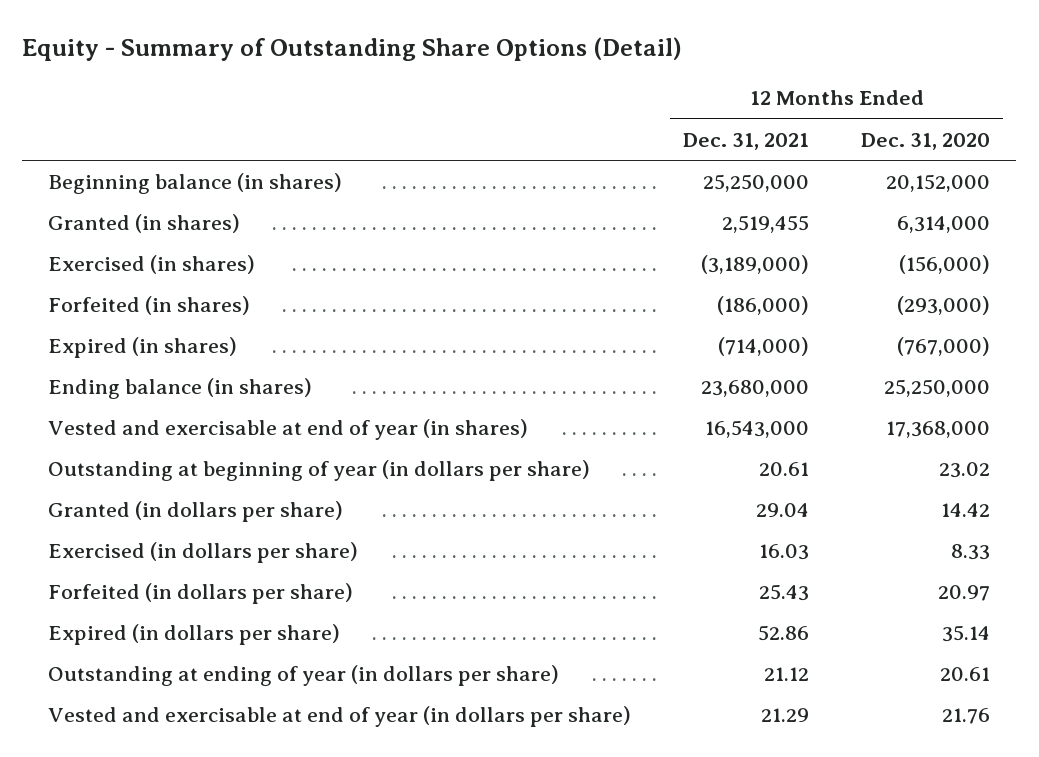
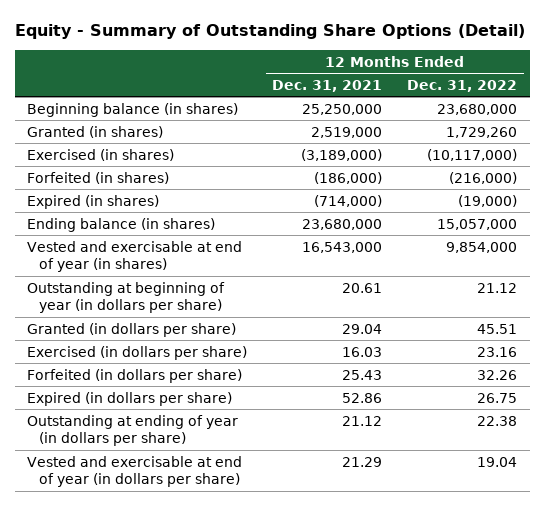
- | 12 Months Ended Dec. 31, 2021 | 12 Months Ended Dec. 31, 2020
+ | 12 Months Ended Dec. 31, 2021 | 12 Months Ended Dec. 31, 2022
- Granted (in shares) | 2,519,455 | 6,314,000
+ Granted (in shares) | 2,519,000 | 1,729,260

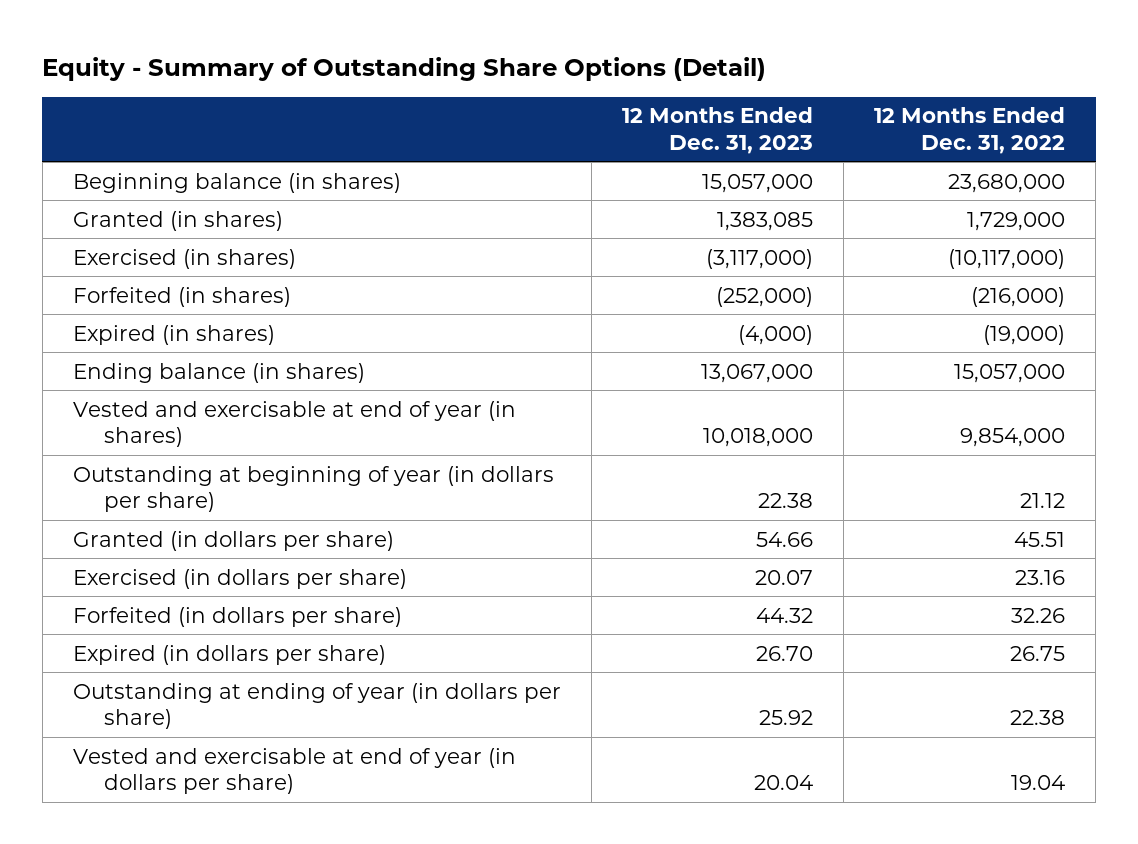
- | 12 Months Ended Dec. 31, 2021 | 12 Months Ended Dec. 31, 2022
+ | 12 Months Ended Dec. 31, 2023 | 12 Months Ended Dec. 31, 2022
- Granted (in shares) | 2,519,000 | 1,729,260
+ Granted (in shares) | 1,383,085 | 1,729,000

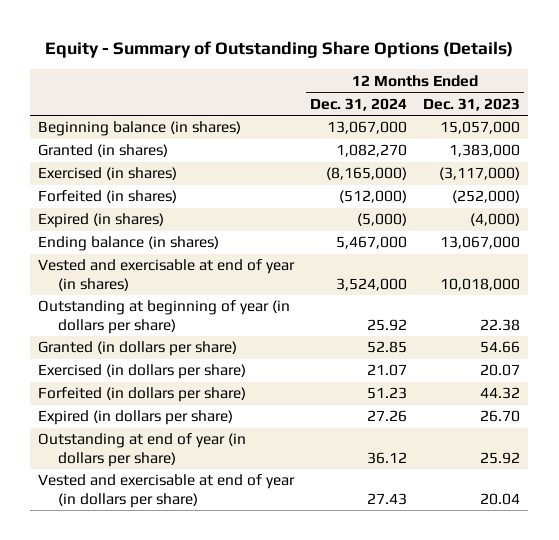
- Equity - Summary of Outstanding Share Options (Detail)
+ Equity - Summary of Outstanding Share Options (Details)
- | 12 Months Ended Dec. 31, 2023 | 12 Months Ended Dec. 31, 2022
+ | 12 Months Ended Dec. 31, 2024 | 12 Months Ended Dec. 31, 2023
- Granted (in shares) | 1,383,085 | 1,729,000
+ Granted (in shares) | 1,082,270 | 1,383,000
- Outstanding at ending of year (in dollars per share) | 25.92 | 22.38
+ Outstanding at end of year (in dollars per share) | 36.12 | 25.92

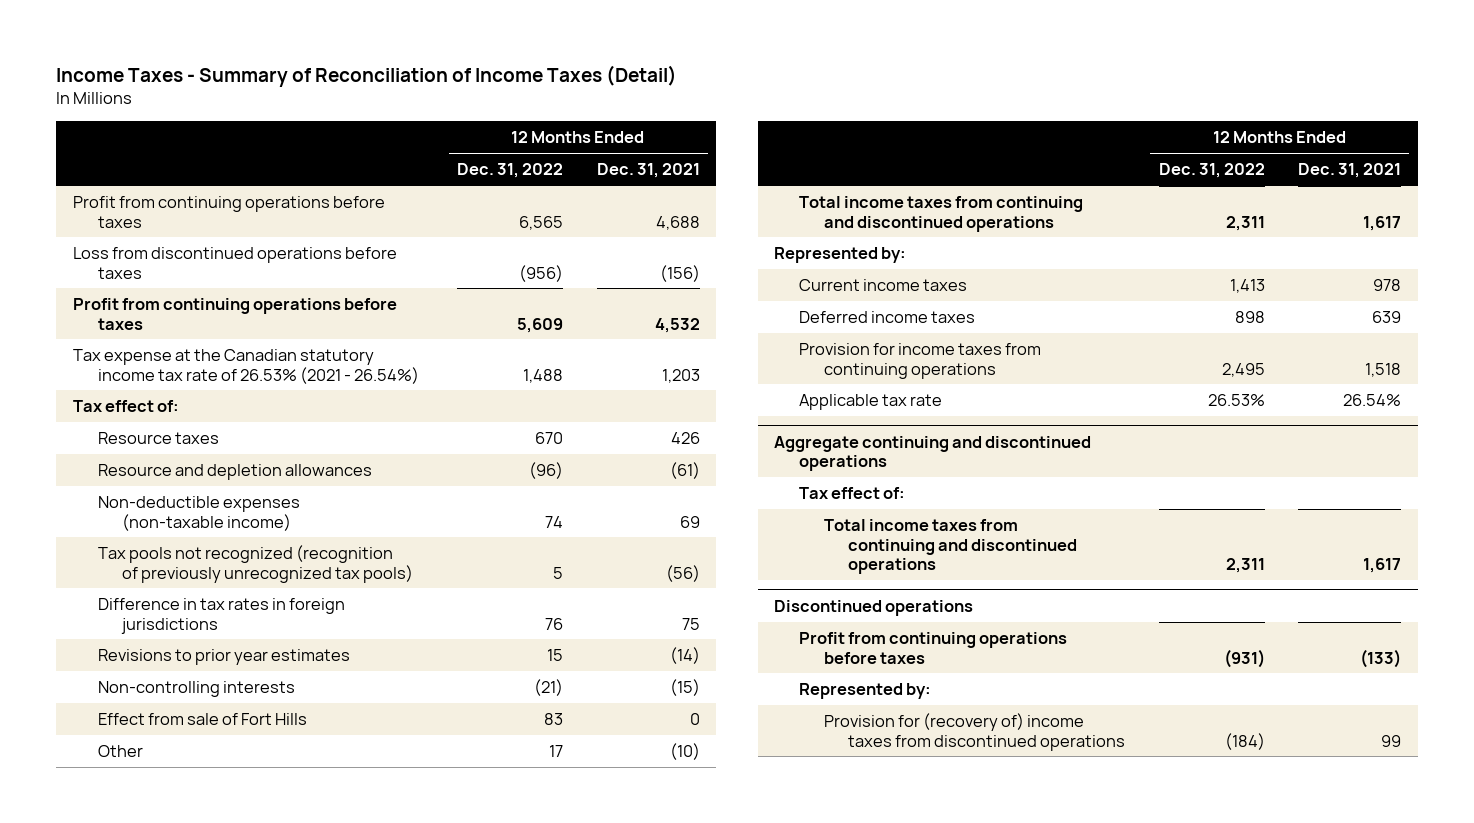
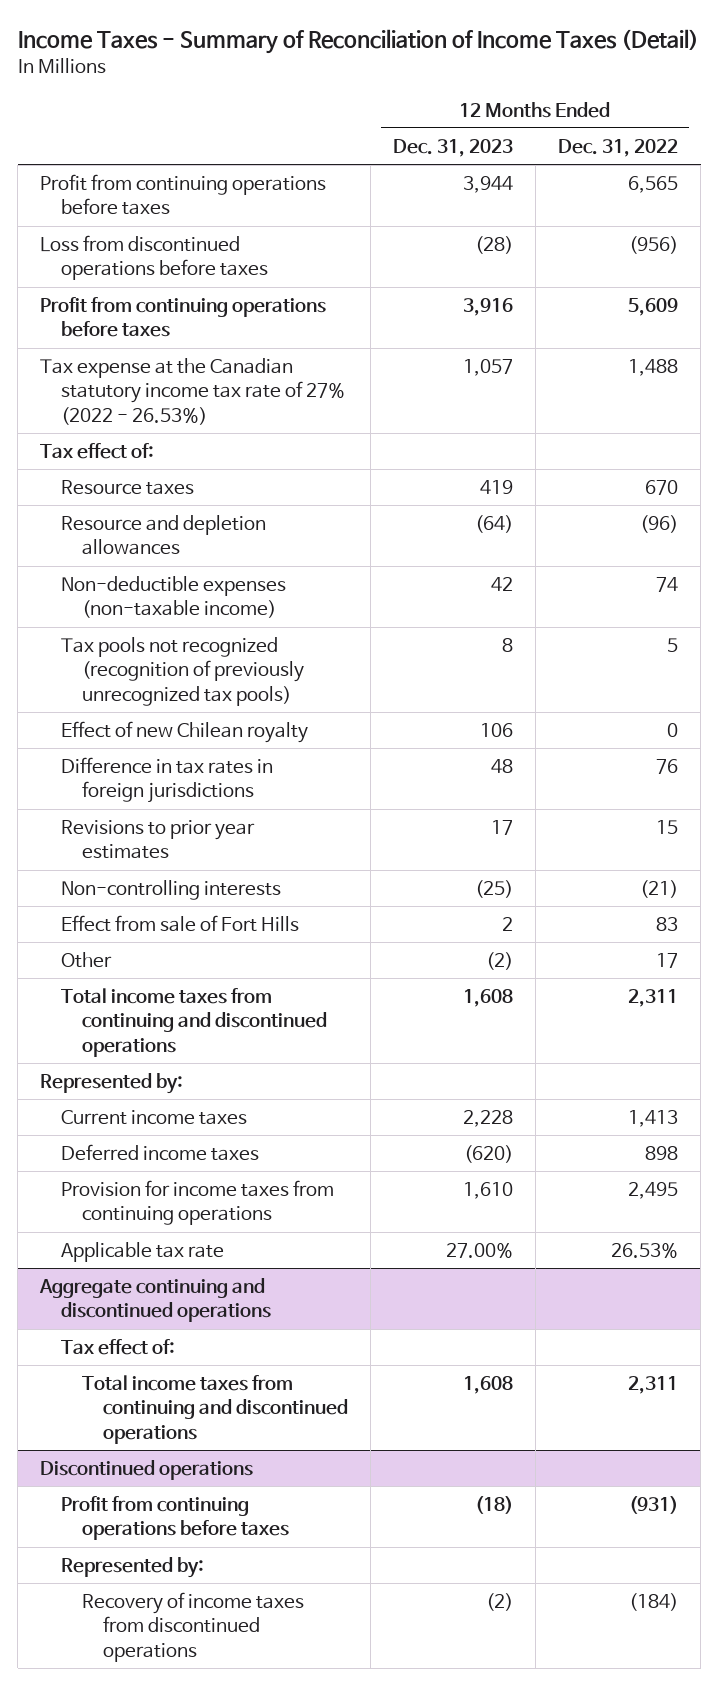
- | 12 Months Ended Dec. 31, 2022 | 12 Months Ended Dec. 31, 2021
+ | 12 Months Ended Dec. 31, 2023 | 12 Months Ended Dec. 31, 2022
- Tax expense at the Canadian statutory income tax rate of 26.53% (2021 - 26.54%) | 1,488 | 1,203
+ Tax expense at the Canadian statutory income tax rate of 27% (2022 - 26.53%) | 1,057 | 1,488
+ Effect of new Chilean royalty | 106 | 0
@ Discontinued operations
- Provision for (recovery of) income taxes from discontinued operations | (184) | 99
+ Recovery of income taxes from discontinued operations | (2) | (184)

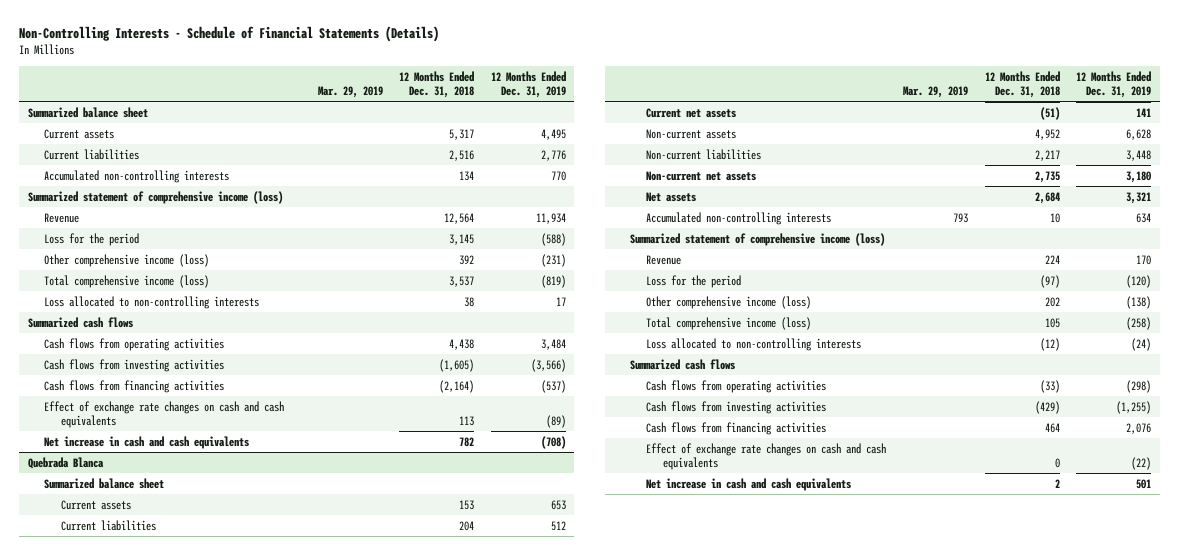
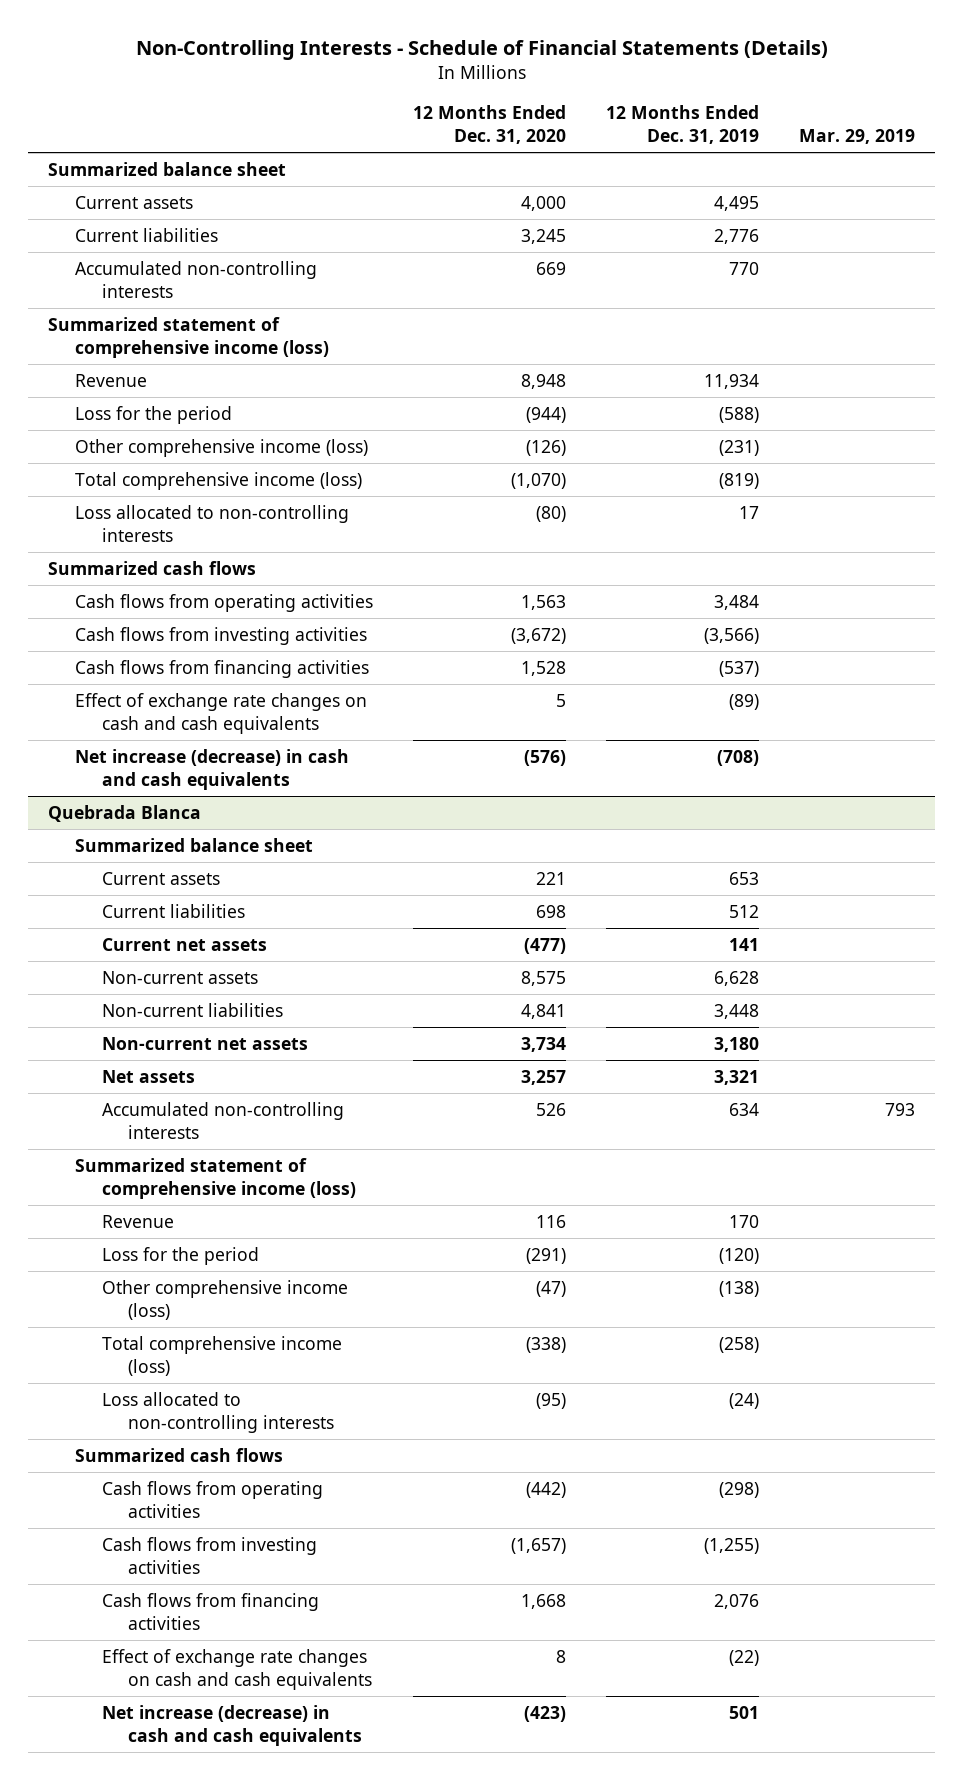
- | Mar. 29, 2019 | 12 Months Ended Dec. 31, 2018 | 12 Months Ended Dec. 31, 2019
+ | 12 Months Ended Dec. 31, 2020 | 12 Months Ended Dec. 31, 2019 | Mar. 29, 2019
- Net increase in cash and cash equivalents | | 782 | (708)
+ Net increase (decrease) in cash and cash equivalents | (576) | (708) |
@ Quebrada Blanca
- Net increase in cash and cash equivalents | | 2 | 501
+ Net increase (decrease) in cash and cash equivalents | (423) | 501 |

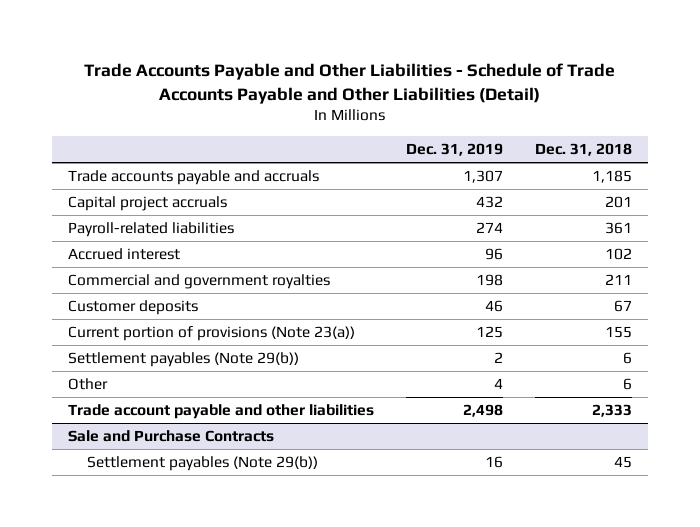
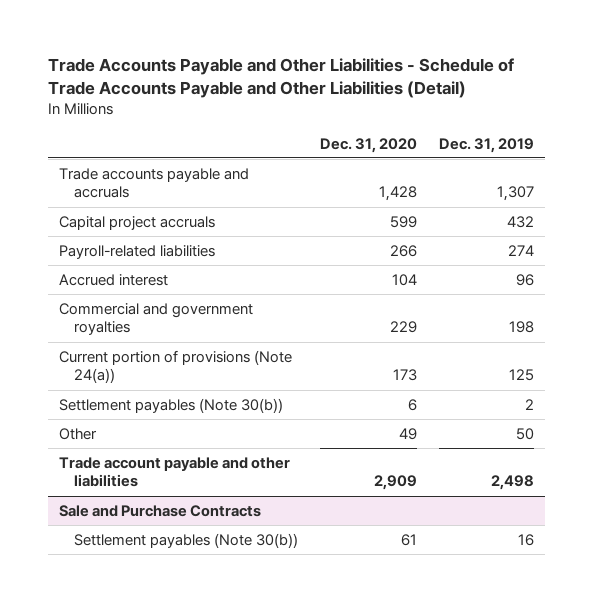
- | Dec. 31, 2019 | Dec. 31, 2018
+ | Dec. 31, 2020 | Dec. 31, 2019
- Customer deposits | 46 | 67
- Current portion of provisions (Note 23(a)) | 125 | 155
- Settlement payables (Note 29(b)) | 2 | 6
- Other | 4 | 6
+ Current portion of provisions (Note 24(a)) | 173 | 125
+ Settlement payables (Note 30(b)) | 6 | 2
+ Other | 49 | 50
@ Sale and Purchase Contracts
- Settlement payables (Note 29(b)) | 16 | 45
+ Settlement payables (Note 30(b)) | 61 | 16

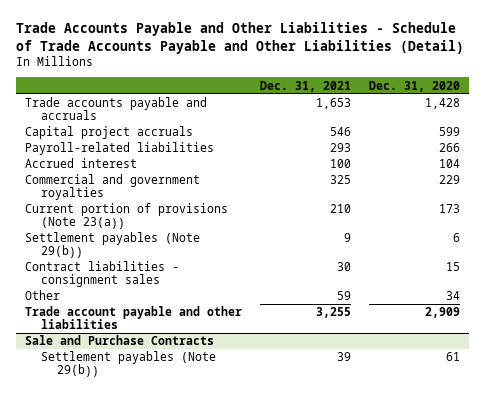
- | Dec. 31, 2020 | Dec. 31, 2019
+ | Dec. 31, 2021 | Dec. 31, 2020
- Current portion of provisions (Note 24(a)) | 173 | 125
- Settlement payables (Note 30(b)) | 6 | 2
- Other | 49 | 50
+ Current portion of provisions (Note 23(a)) | 210 | 173
+ Settlement payables (Note 29(b)) | 9 | 6
+ Contract liabilities - consignment sales | 30 | 15
+ Other | 59 | 34
@ Sale and Purchase Contracts
- Settlement payables (Note 30(b)) | 61 | 16
+ Settlement payables (Note 29(b)) | 39 | 61

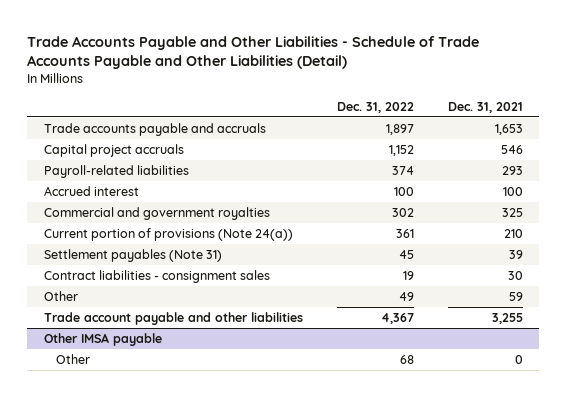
- | Dec. 31, 2021 | Dec. 31, 2020
+ | Dec. 31, 2022 | Dec. 31, 2021
- Current portion of provisions (Note 23(a)) | 210 | 173
- Settlement payables (Note 29(b)) | 9 | 6
+ Current portion of provisions (Note 24(a)) | 361 | 210
+ Settlement payables (Note 31) | 45 | 39
- Sale and Purchase Contracts
- Settlement payables (Note 29(b)) | 39 | 61
+ Other IMSA payable
+ Other | 68 | 0

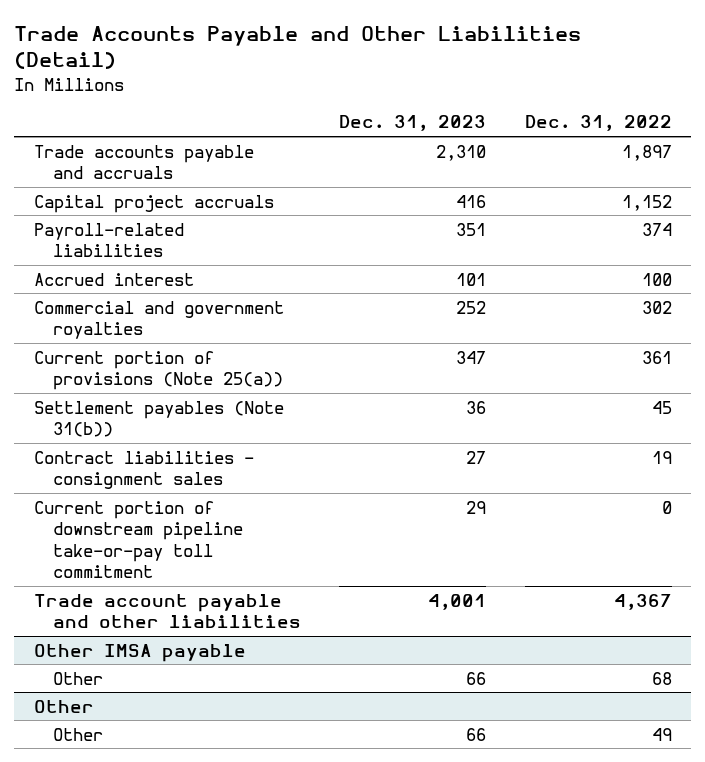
- Trade Accounts Payable and Other Liabilities - Schedule of Trade Accounts Payable and Other Liabilities (Detail)
+ Trade Accounts Payable and Other Liabilities (Detail)
- | Dec. 31, 2022 | Dec. 31, 2021
+ | Dec. 31, 2023 | Dec. 31, 2022
- Current portion of provisions (Note 24(a)) | 361 | 210
- Settlement payables (Note 31) | 45 | 39
+ Current portion of provisions (Note 25(a)) | 347 | 361
+ Settlement payables (Note 31(b)) | 36 | 45
- Other | 49 | 59
+ Current portion of downstream pipeline take-or-pay toll commitment | 29 | 0
+ Other
+ Other | 66 | 49

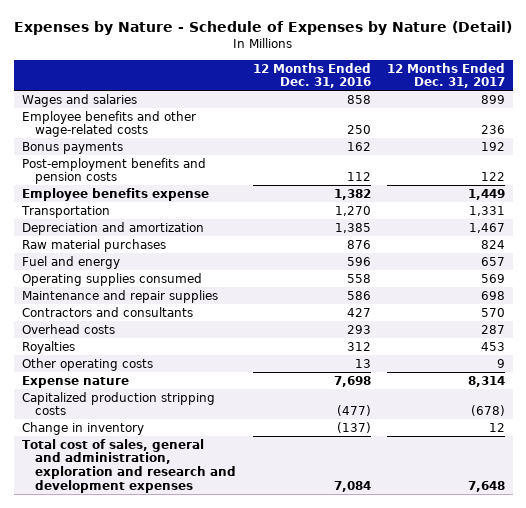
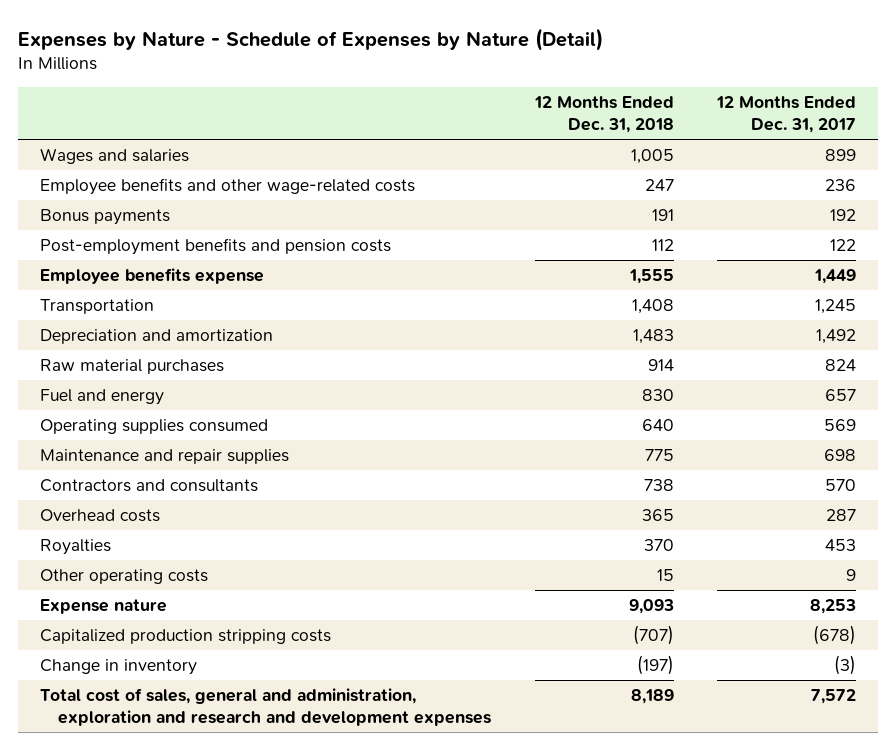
- | 12 Months Ended Dec. 31, 2016 | 12 Months Ended Dec. 31, 2017
+ | 12 Months Ended Dec. 31, 2018 | 12 Months Ended Dec. 31, 2017
- Transportation | 1,270 | 1,331
- Depreciation and amortization | 1,385 | 1,467
+ Transportation | 1,408 | 1,245
+ Depreciation and amortization | 1,483 | 1,492
- Expense nature | 7,698 | 8,314
+ Expense nature | 9,093 | 8,253
- Change in inventory | (137) | 12
- Total cost of sales, general and administration, exploration and research and development expenses | 7,084 | 7,648
+ Change in inventory | (197) | (3)
+ Total cost of sales, general and administration, exploration and research and development expenses | 8,189 | 7,572

